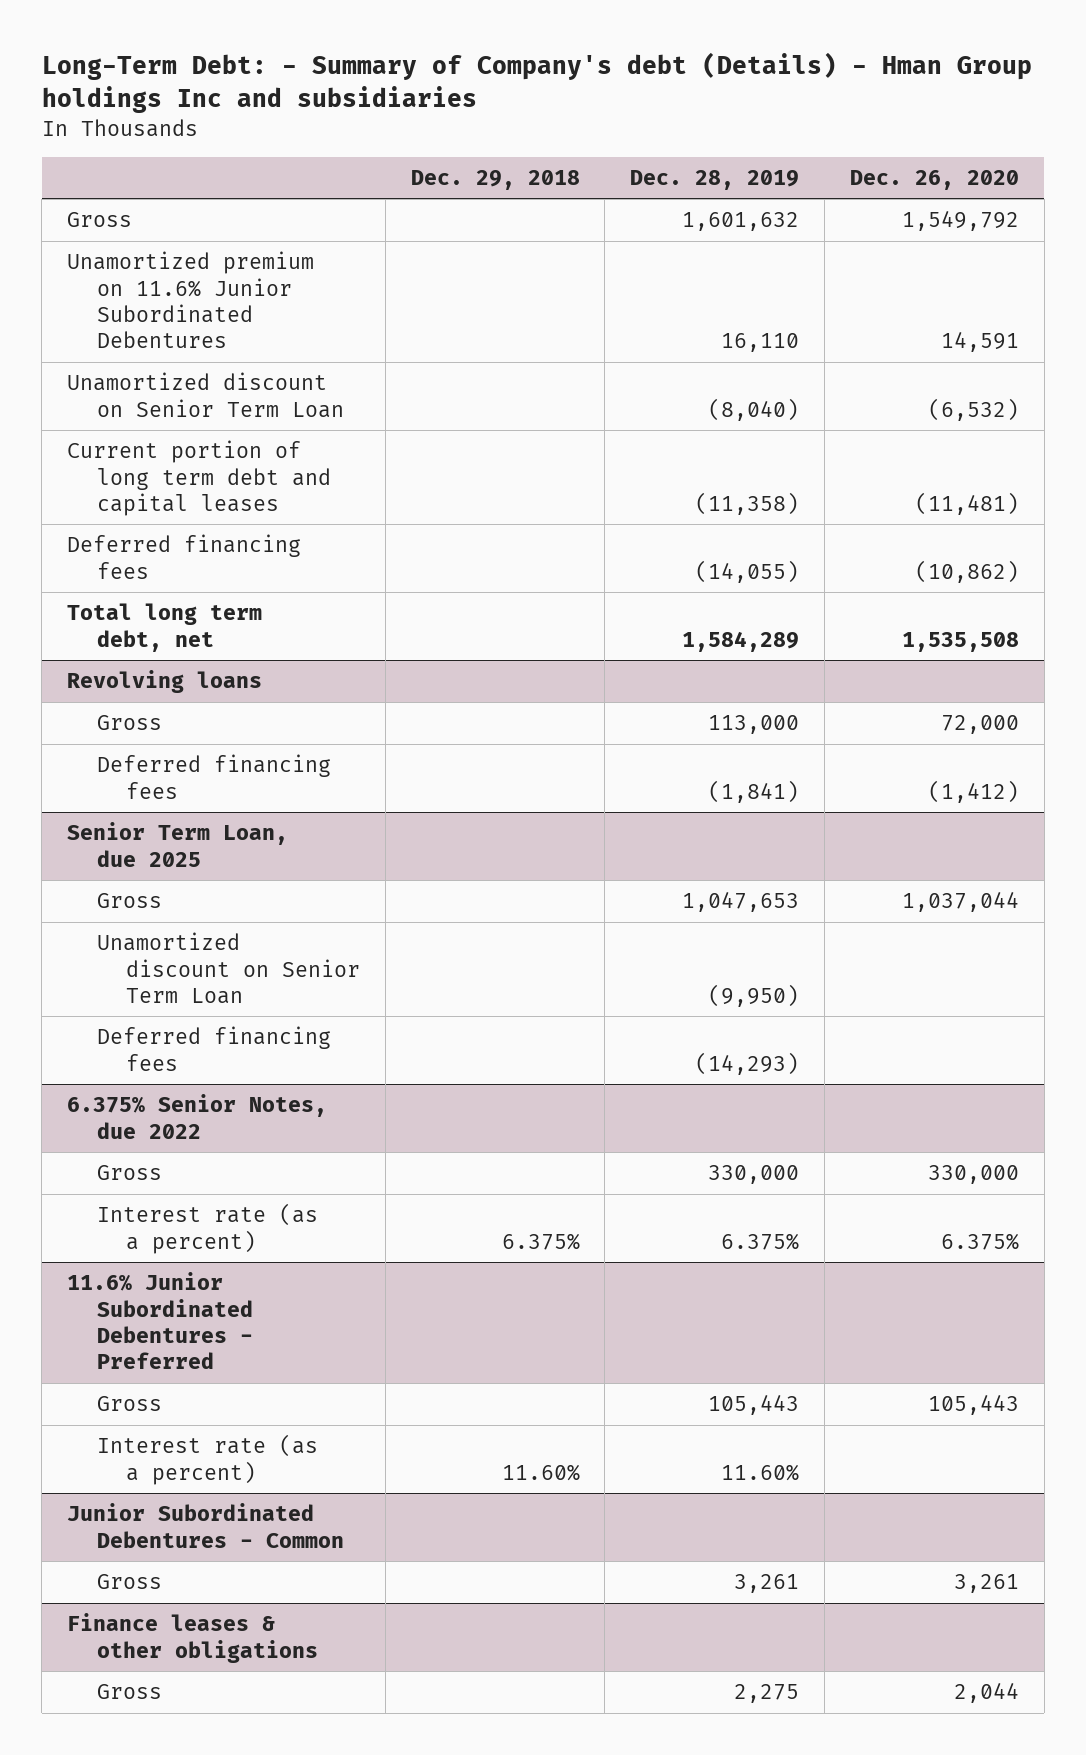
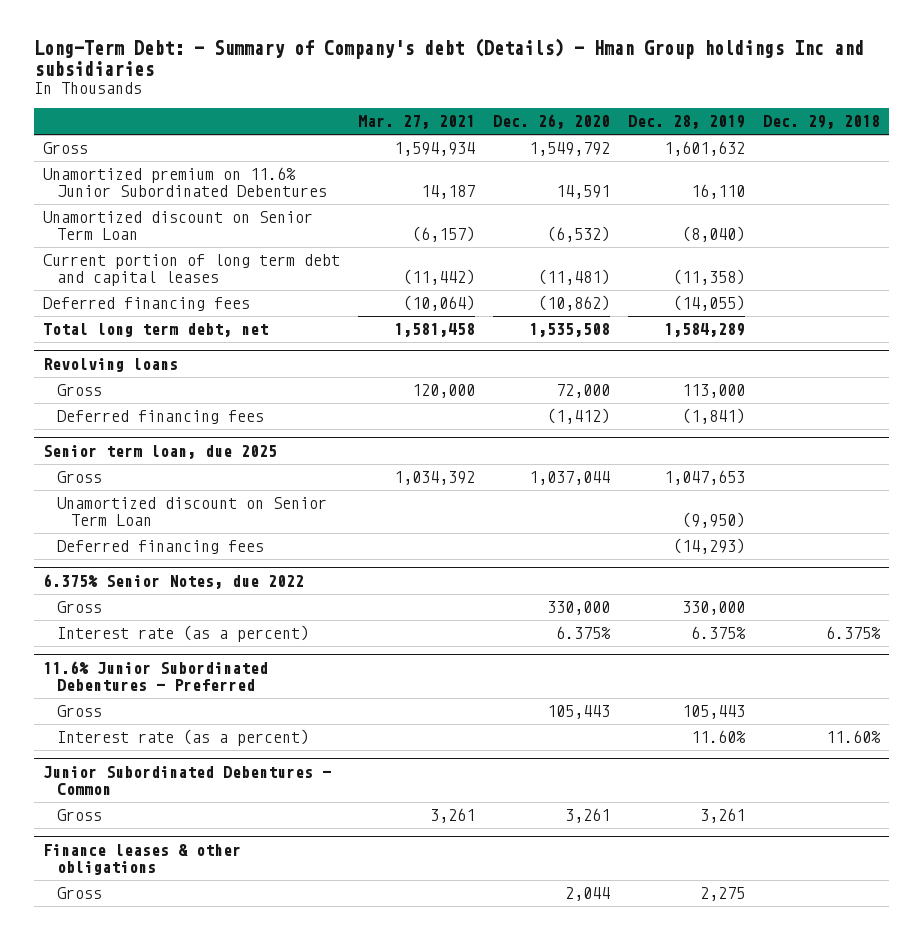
- | Dec. 29, 2018 | Dec. 28, 2019 | Dec. 26, 2020
+ | Mar. 27, 2021 | Dec. 26, 2020 | Dec. 28, 2019 | Dec. 29, 2018
- Senior Term Loan, due 2025
+ Senior term loan, due 2025

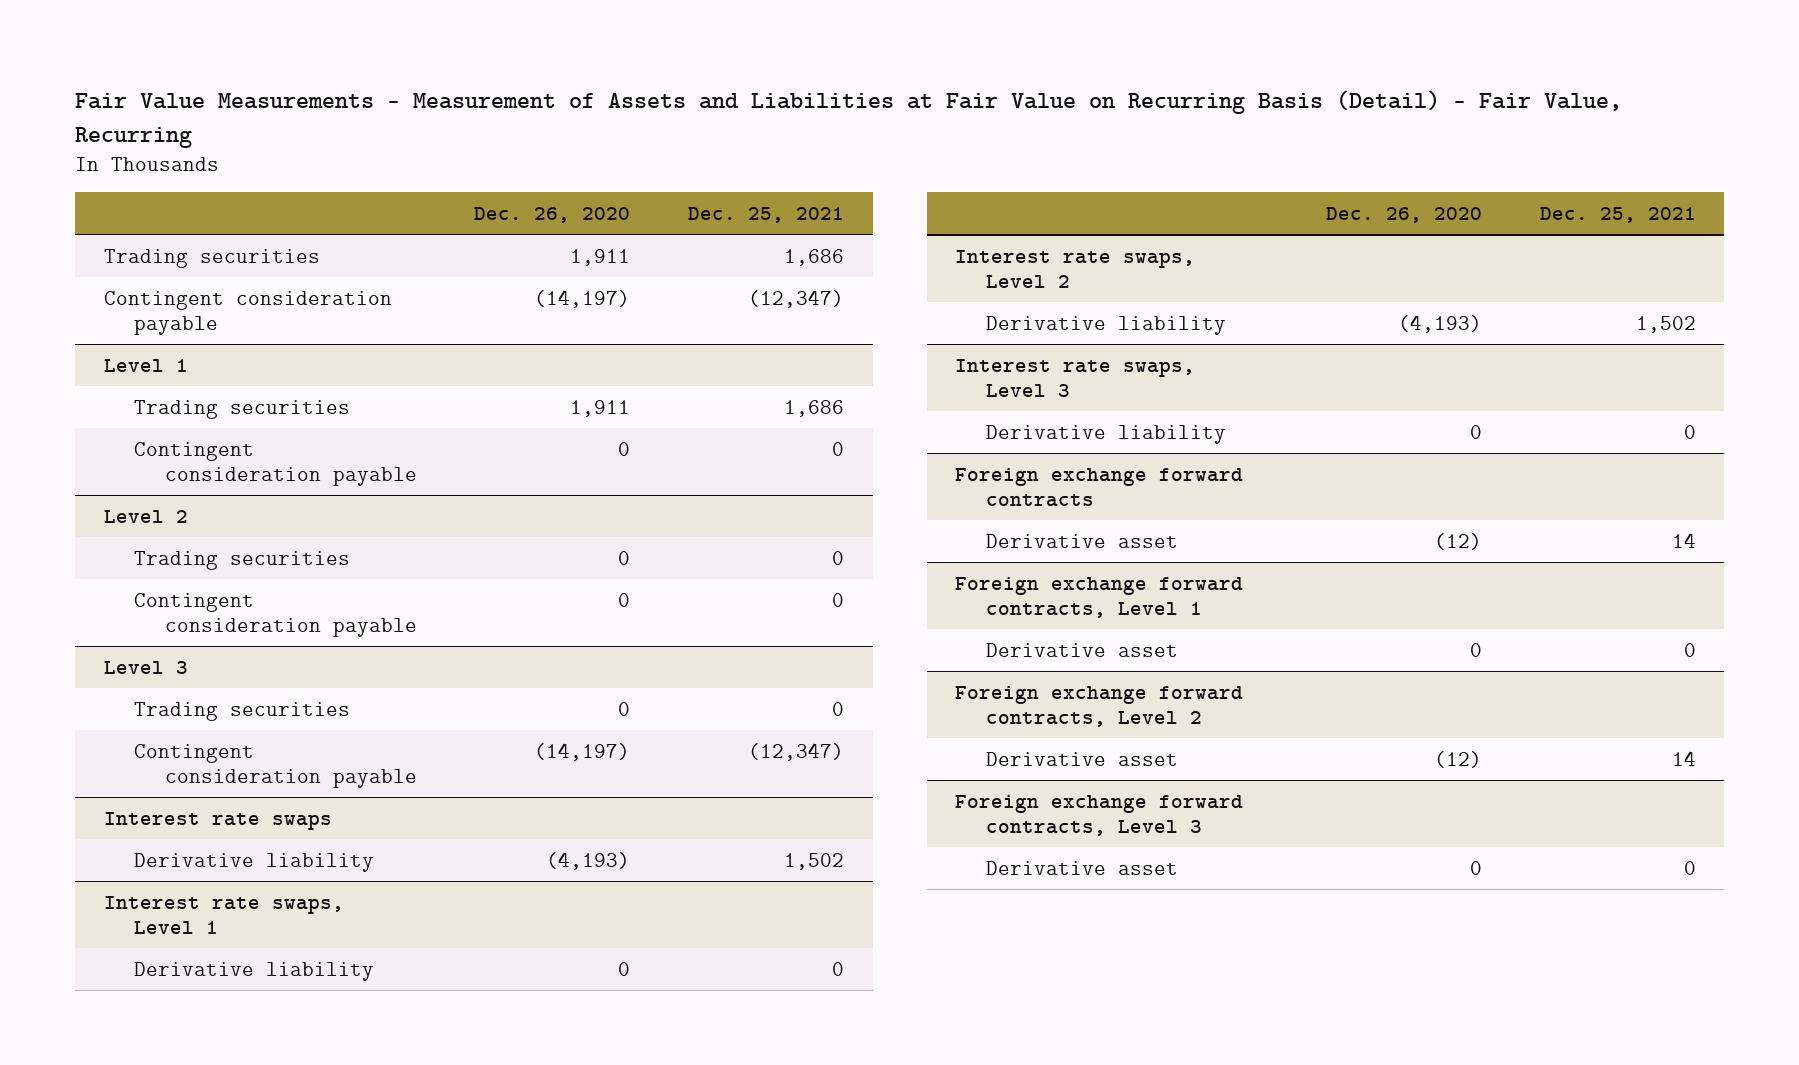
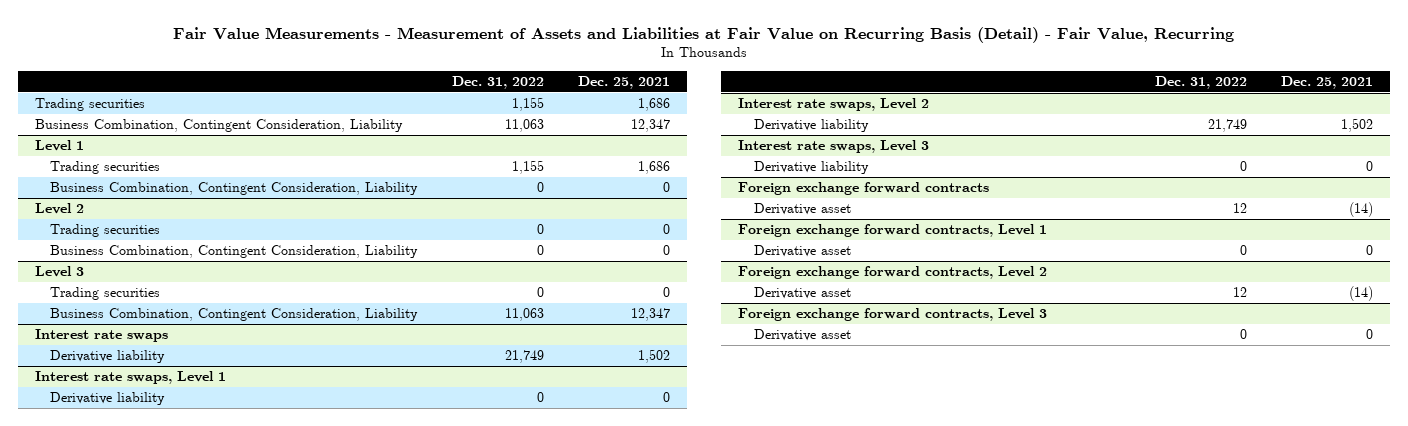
- | Dec. 26, 2020 | Dec. 25, 2021
+ | Dec. 31, 2022 | Dec. 25, 2021
- Contingent consideration payable | (14,197) | (12,347)
+ Business Combination, Contingent Consideration, Liability | 11,063 | 12,347
@ Level 1
- Contingent consideration payable | 0 | 0
+ Business Combination, Contingent Consideration, Liability | 0 | 0
@ Level 2
- Contingent consideration payable | 0 | 0
+ Business Combination, Contingent Consideration, Liability | 0 | 0
@ Level 3
- Contingent consideration payable | (14,197) | (12,347)
+ Business Combination, Contingent Consideration, Liability | 11,063 | 12,347
@ Foreign exchange forward contracts
- Derivative asset | (12) | 14
+ Derivative asset | 12 | (14)
@ Foreign exchange forward contracts, Level 2
- Derivative asset | (12) | 14
+ Derivative asset | 12 | (14)

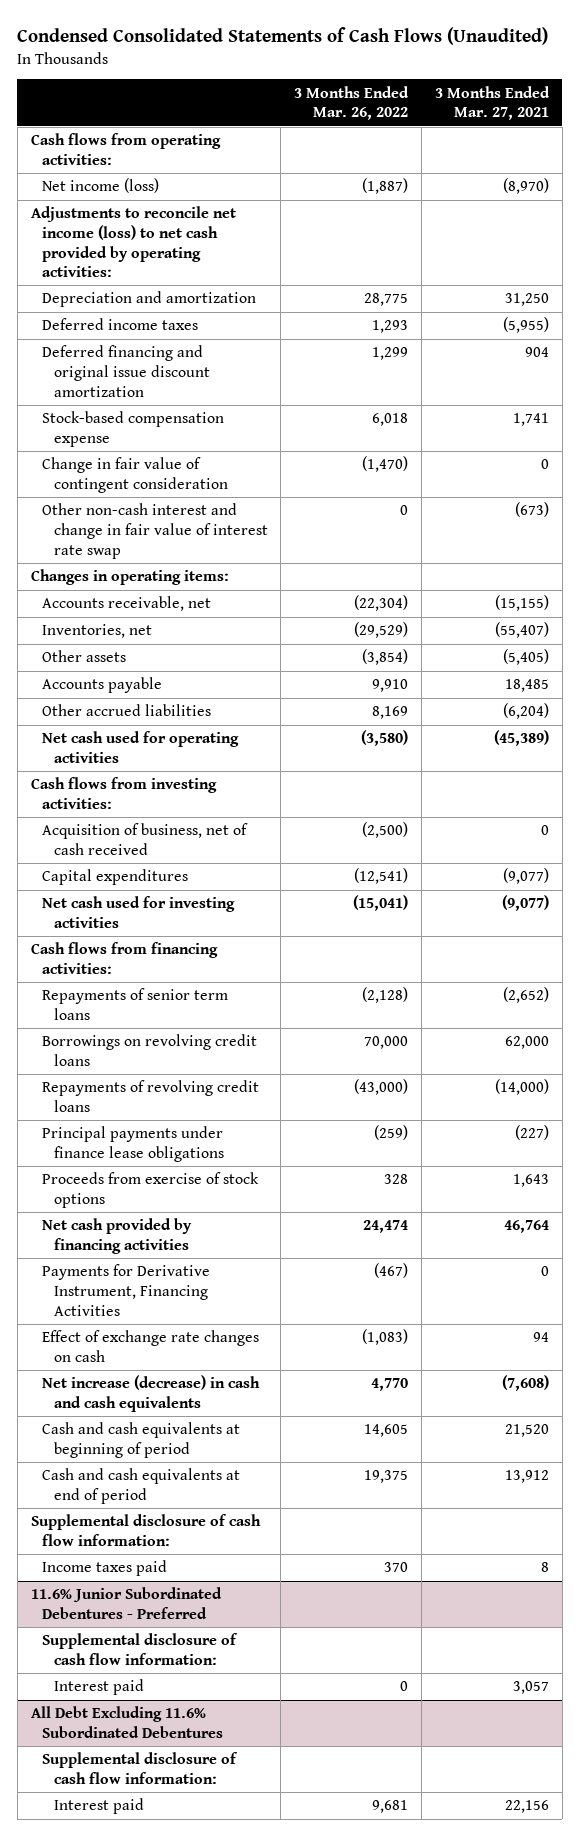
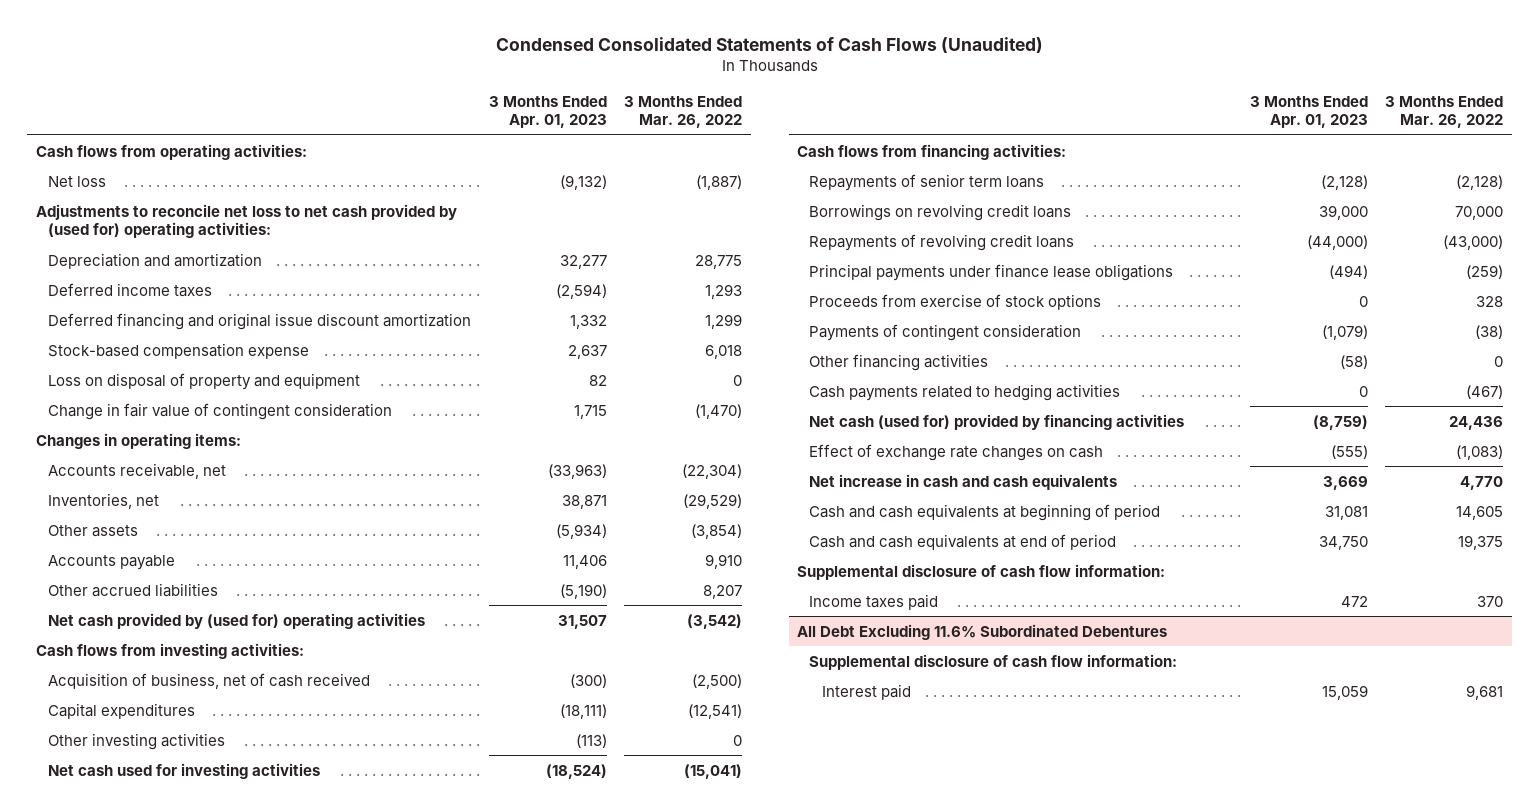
- | 3 Months Ended Mar. 26, 2022 | 3 Months Ended Mar. 27, 2021
+ | 3 Months Ended Apr. 01, 2023 | 3 Months Ended Mar. 26, 2022
- Net income (loss) | (1,887) | (8,970)
- Adjustments to reconcile net income (loss) to net cash provided by operating activities:
+ Net loss | (9,132) | (1,887)
+ Adjustments to reconcile net loss to net cash provided by (used for) operating activities:
+ Loss on disposal of property and equipment | 82 | 0
- Other non-cash interest and change in fair value of interest rate swap | 0 | (673)
- Other accrued liabilities | 8,169 | (6,204)
- Net cash used for operating activities | (3,580) | (45,389)
+ Other accrued liabilities | (5,190) | 8,207
+ Net cash provided by (used for) operating activities | 31,507 | (3,542)
+ Other investing activities | (113) | 0
- Net cash provided by financing activities | 24,474 | 46,764
- Payments for Derivative Instrument, Financing Activities | (467) | 0
+ Payments of contingent consideration | (1,079) | (38)
+ Other financing activities | (58) | 0
+ Cash payments related to hedging activities | 0 | (467)
+ Net cash (used for) provided by financing activities | (8,759) | 24,436
- Net increase (decrease) in cash and cash equivalents | 4,770 | (7,608)
+ Net increase in cash and cash equivalents | 3,669 | 4,770
- 11.6% Junior Subordinated Debentures - Preferred
- Supplemental disclosure of cash flow information:
- Interest paid | 0 | 3,057

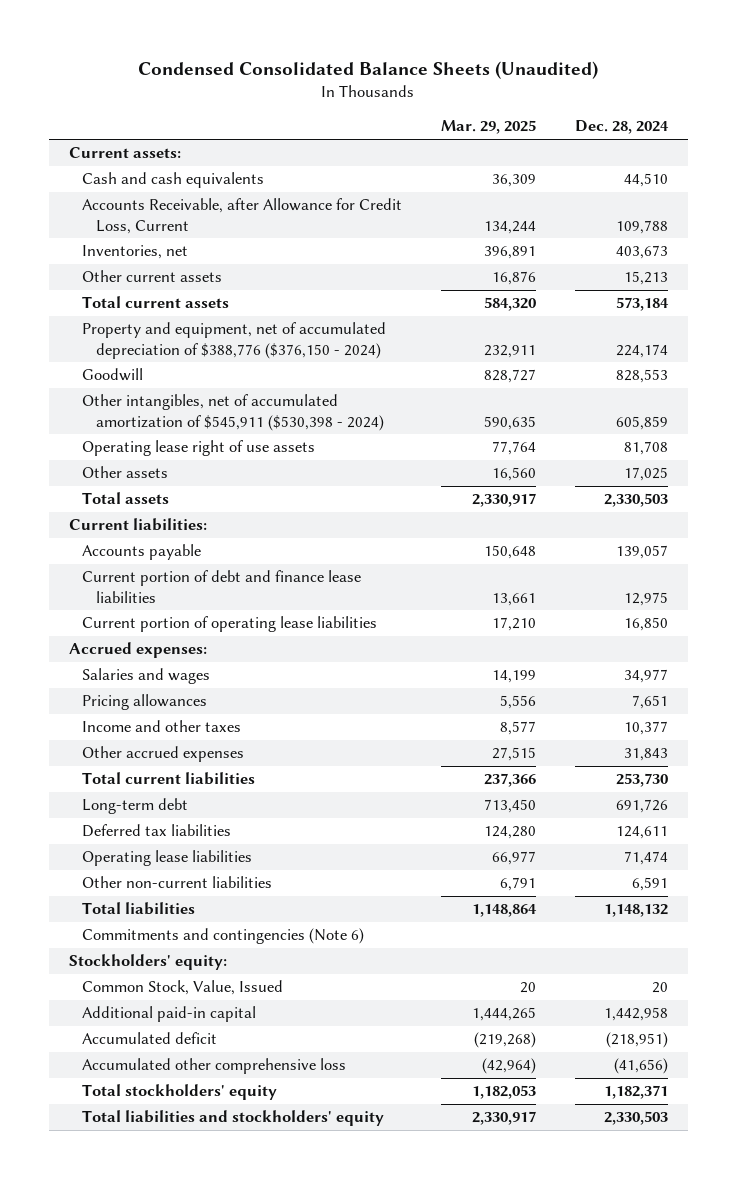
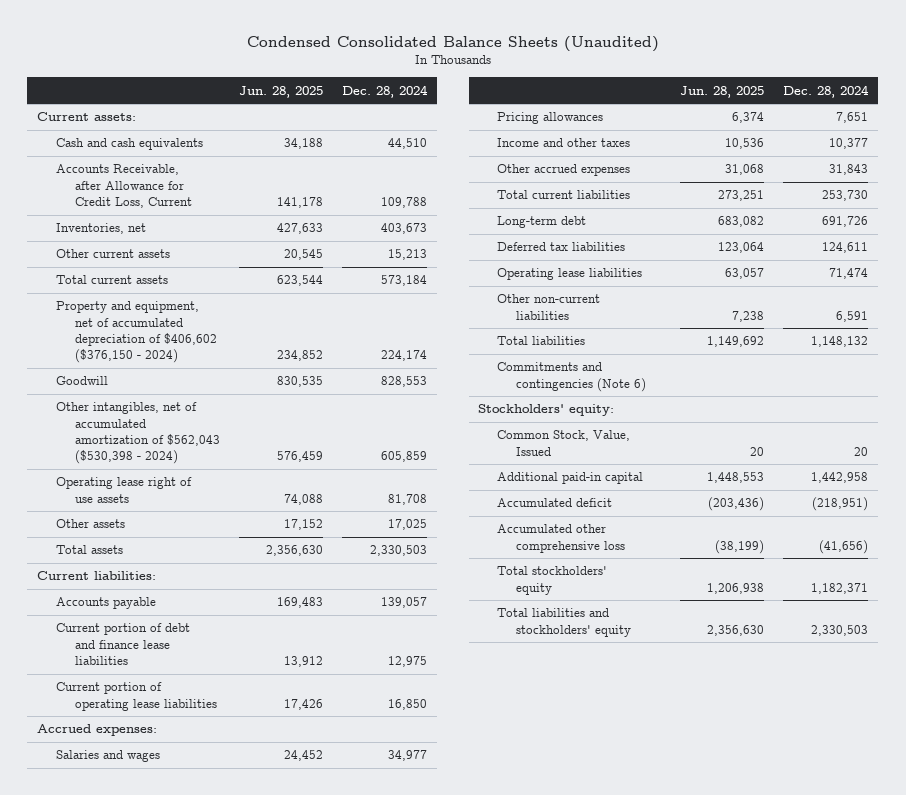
- | Mar. 29, 2025 | Dec. 28, 2024
+ | Jun. 28, 2025 | Dec. 28, 2024
- Property and equipment, net of accumulated depreciation of $388,776 ($376,150 - 2024) | 232,911 | 224,174
+ Property and equipment, net of accumulated depreciation of $406,602 ($376,150 - 2024) | 234,852 | 224,174
- Other intangibles, net of accumulated amortization of $545,911 ($530,398 - 2024) | 590,635 | 605,859
+ Other intangibles, net of accumulated amortization of $562,043 ($530,398 - 2024) | 576,459 | 605,859

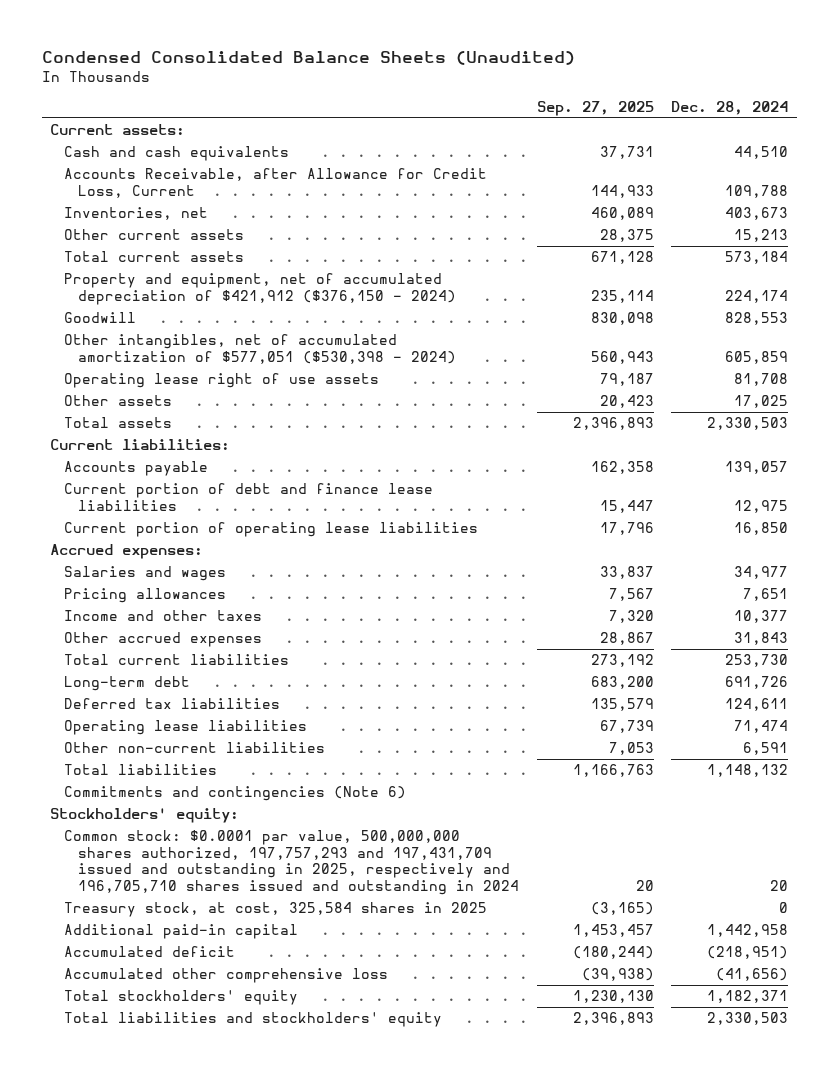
- | Jun. 28, 2025 | Dec. 28, 2024
+ | Sep. 27, 2025 | Dec. 28, 2024
- Property and equipment, net of accumulated depreciation of $406,602 ($376,150 - 2024) | 234,852 | 224,174
+ Property and equipment, net of accumulated depreciation of $421,912 ($376,150 - 2024) | 235,114 | 224,174
- Other intangibles, net of accumulated amortization of $562,043 ($530,398 - 2024) | 576,459 | 605,859
+ Other intangibles, net of accumulated amortization of $577,051 ($530,398 - 2024) | 560,943 | 605,859
- Common Stock, Value, Issued | 20 | 20
+ Common stock: $0.0001 par value, 500,000,000 shares authorized, 197,757,293 and 197,431,709 issued and outstanding in 2025, respectively and 196,705,710 shares issued and outstanding in 2024 | 20 | 20
+ Treasury stock, at cost, 325,584 shares in 2025 | (3,165) | 0

